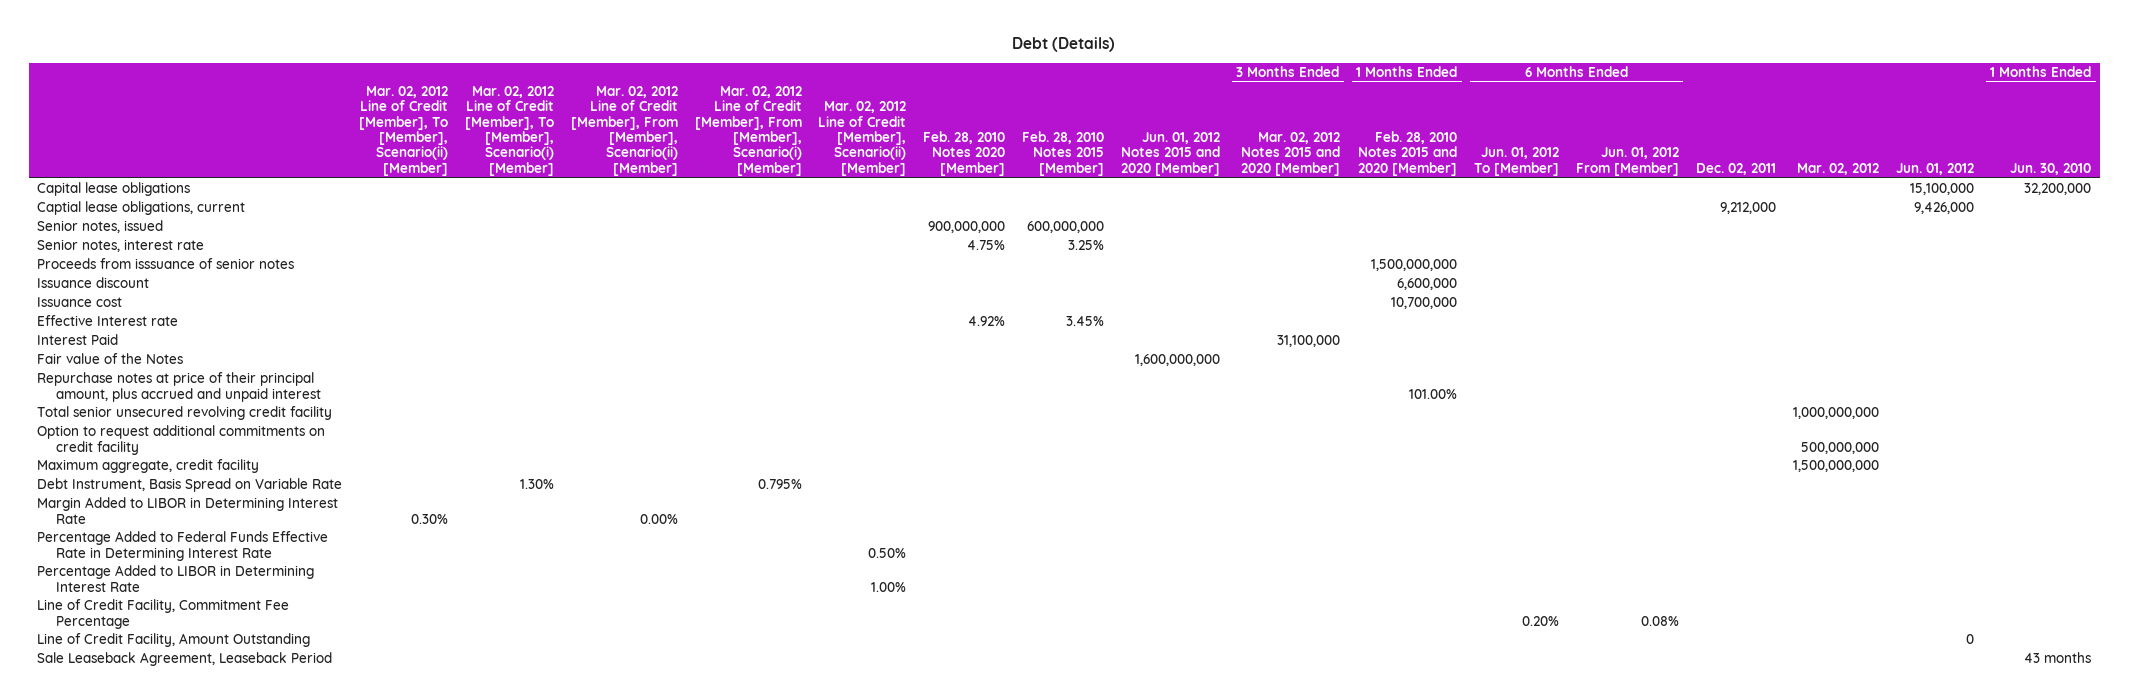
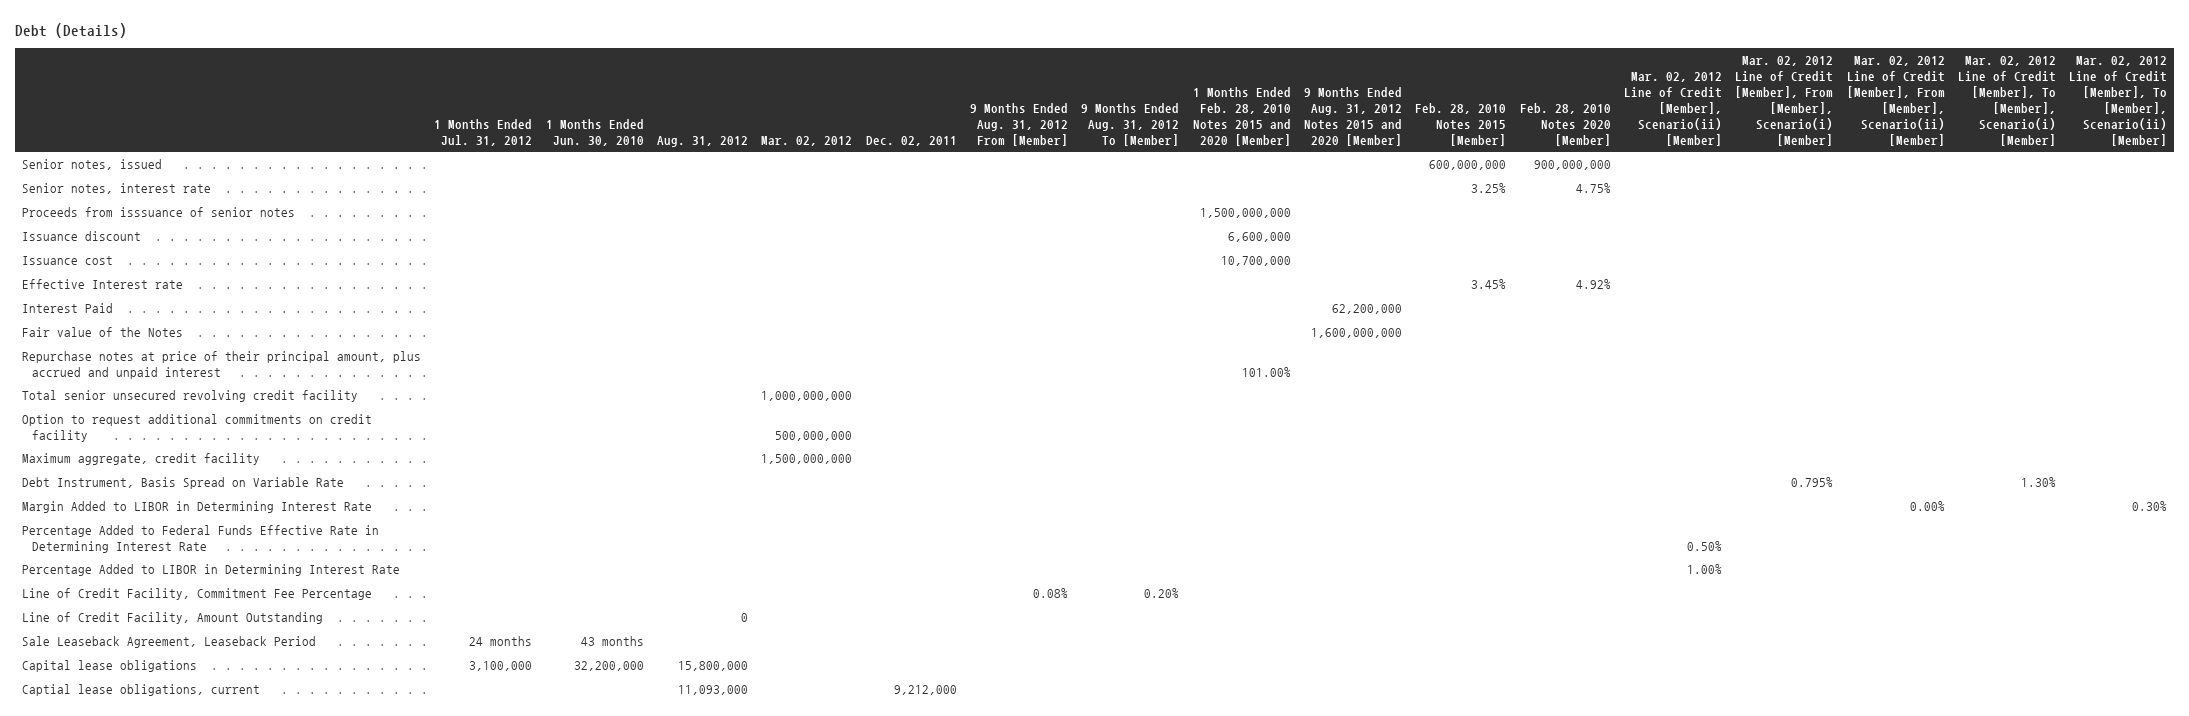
- | Mar. 02, 2012 Line of Credit [Member], To [Member], Scenario(ii) [Member] | Mar. 02, 2012 Line of Credit [Member], To [Member], Scenario(i) [Member] | Mar. 02, 2012 Line of Credit [Member], From [Member], Scenario(ii) [Member] | Mar. 02, 2012 Line of Credit [Member], From [Member], Scenario(i) [Member] | Mar. 02, 2012 Line of Credit [Member], Scenario(ii) [Member] | Feb. 28, 2010 Notes 2020 [Member] | Feb. 28, 2010 Notes 2015 [Member] | Jun. 01, 2012 Notes 2015 and 2020 [Member] | 3 Months Ended Mar. 02, 2012 Notes 2015 and 2020 [Member] | 1 Months Ended Feb. 28, 2010 Notes 2015 and 2020 [Member] | 6 Months Ended Jun. 01, 2012 To [Member] | 6 Months Ended Jun. 01, 2012 From [Member] | Dec. 02, 2011 | Mar. 02, 2012 | Jun. 01, 2012 | 1 Months Ended Jun. 30, 2010
+ | 1 Months Ended Jul. 31, 2012 | 1 Months Ended Jun. 30, 2010 | Aug. 31, 2012 | Mar. 02, 2012 | Dec. 02, 2011 | 9 Months Ended Aug. 31, 2012 From [Member] | 9 Months Ended Aug. 31, 2012 To [Member] | 1 Months Ended Feb. 28, 2010 Notes 2015 and 2020 [Member] | 9 Months Ended Aug. 31, 2012 Notes 2015 and 2020 [Member] | Feb. 28, 2010 Notes 2015 [Member] | Feb. 28, 2010 Notes 2020 [Member] | Mar. 02, 2012 Line of Credit [Member], Scenario(ii) [Member] | Mar. 02, 2012 Line of Credit [Member], From [Member], Scenario(i) [Member] | Mar. 02, 2012 Line of Credit [Member], From [Member], Scenario(ii) [Member] | Mar. 02, 2012 Line of Credit [Member], To [Member], Scenario(i) [Member] | Mar. 02, 2012 Line of Credit [Member], To [Member], Scenario(ii) [Member]
moved down: Capital lease obligations | 3,100,000 | 32,200,000 | 15,800,000 | | | | | | | | | | | | |
moved down: Captial lease obligations, current | | | 11,093,000 | | 9,212,000 | | | | | | | | | | |

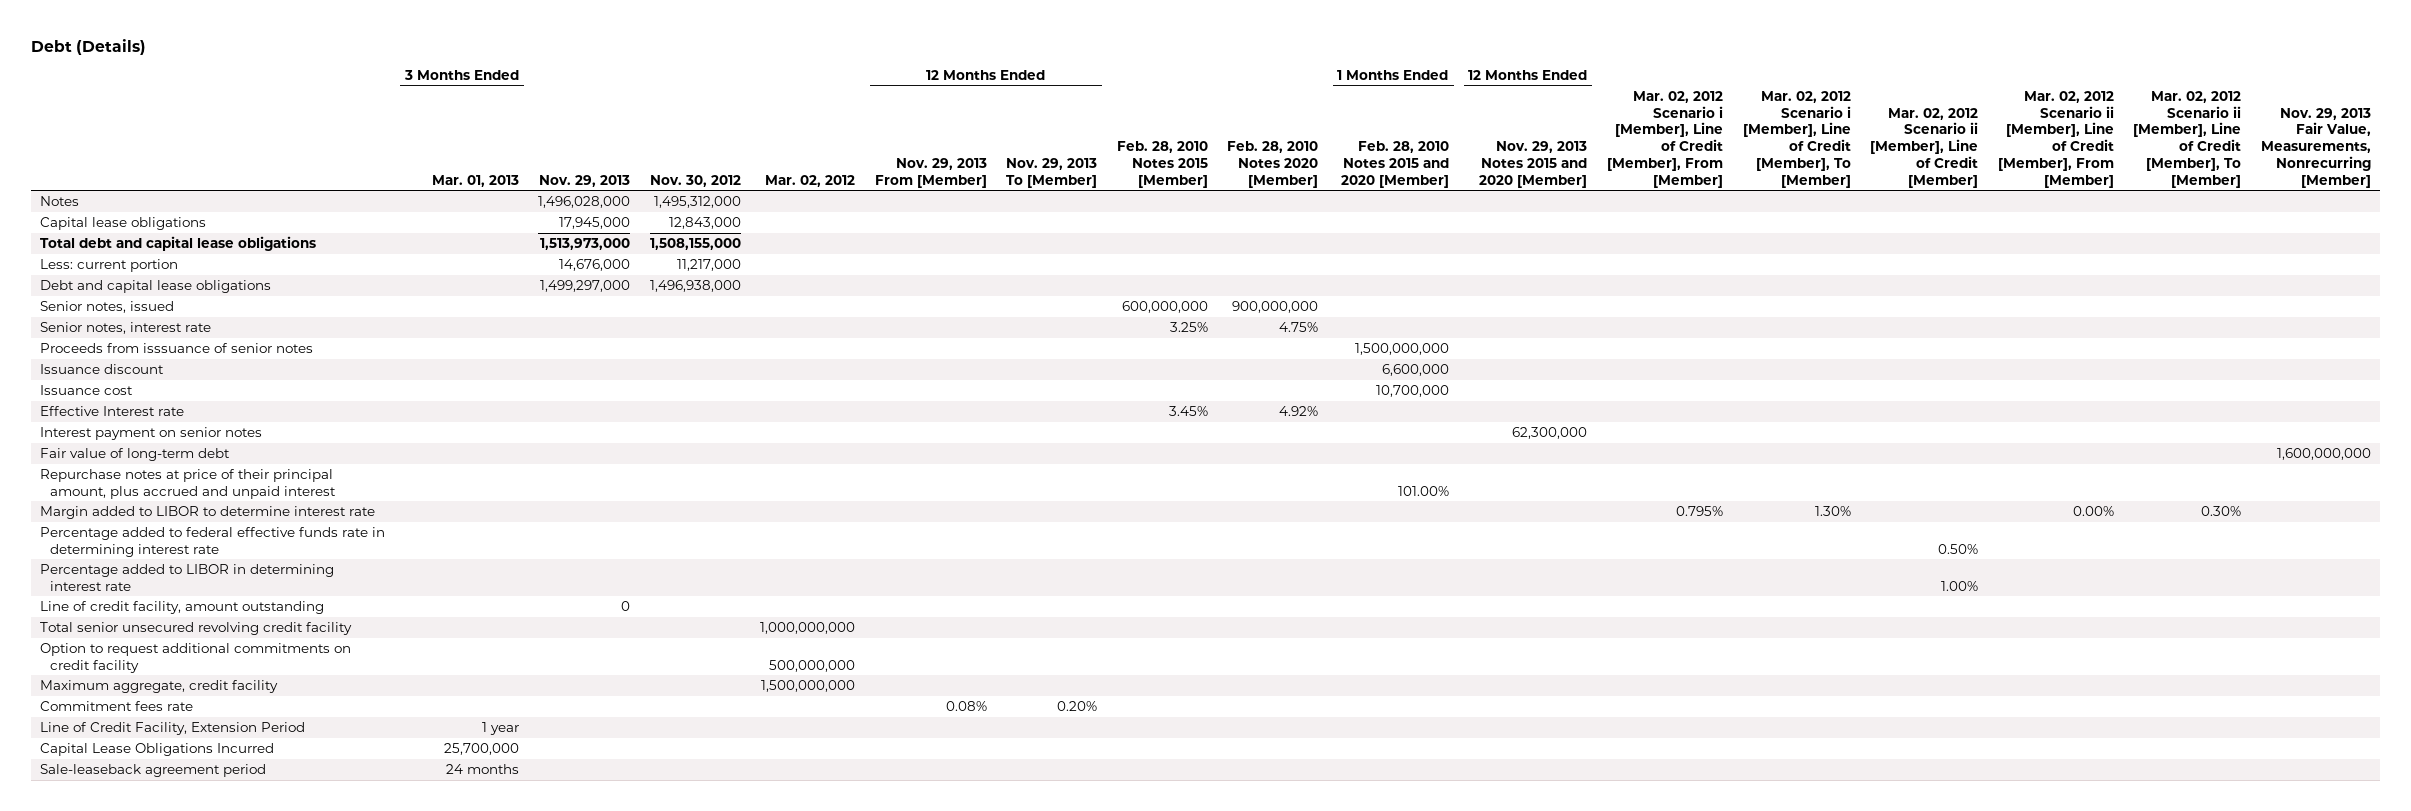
- | 1 Months Ended Jul. 31, 2012 | 1 Months Ended Jun. 30, 2010 | Aug. 31, 2012 | Mar. 02, 2012 | Dec. 02, 2011 | 9 Months Ended Aug. 31, 2012 From [Member] | 9 Months Ended Aug. 31, 2012 To [Member] | 1 Months Ended Feb. 28, 2010 Notes 2015 and 2020 [Member] | 9 Months Ended Aug. 31, 2012 Notes 2015 and 2020 [Member] | Feb. 28, 2010 Notes 2015 [Member] | Feb. 28, 2010 Notes 2020 [Member] | Mar. 02, 2012 Line of Credit [Member], Scenario(ii) [Member] | Mar. 02, 2012 Line of Credit [Member], From [Member], Scenario(i) [Member] | Mar. 02, 2012 Line of Credit [Member], From [Member], Scenario(ii) [Member] | Mar. 02, 2012 Line of Credit [Member], To [Member], Scenario(i) [Member] | Mar. 02, 2012 Line of Credit [Member], To [Member], Scenario(ii) [Member]
+ | 3 Months Ended Mar. 01, 2013 | Nov. 29, 2013 | Nov. 30, 2012 | Mar. 02, 2012 | 12 Months Ended Nov. 29, 2013 From [Member] | 12 Months Ended Nov. 29, 2013 To [Member] | Feb. 28, 2010 Notes 2015 [Member] | Feb. 28, 2010 Notes 2020 [Member] | 1 Months Ended Feb. 28, 2010 Notes 2015 and 2020 [Member] | 12 Months Ended Nov. 29, 2013 Notes 2015 and 2020 [Member] | Mar. 02, 2012 Scenario i [Member], Line of Credit [Member], From [Member] | Mar. 02, 2012 Scenario i [Member], Line of Credit [Member], To [Member] | Mar. 02, 2012 Scenario ii [Member], Line of Credit [Member] | Mar. 02, 2012 Scenario ii [Member], Line of Credit [Member], From [Member] | Mar. 02, 2012 Scenario ii [Member], Line of Credit [Member], To [Member] | Nov. 29, 2013 Fair Value, Measurements, Nonrecurring [Member]
+ Notes | | 1,496,028,000 | 1,495,312,000 | | | | | | | | | | | | |
moved up: Capital lease obligations | | 17,945,000 | 12,843,000 | | | | | | | | | | | | |
+ Total debt and capital lease obligations | | 1,513,973,000 | 1,508,155,000 | | | | | | | | | | | | |
+ Less: current portion | | 14,676,000 | 11,217,000 | | | | | | | | | | | | |
+ Debt and capital lease obligations | | 1,499,297,000 | 1,496,938,000 | | | | | | | | | | | | |
- Interest Paid | | | | | | | | | 62,200,000 | | | | | | |
- Fair value of the Notes | | | | | | | | | 1,600,000,000 | | | | | | |
+ Interest payment on senior notes | | | | | | | | | | 62,300,000 | | | | | |
+ Fair value of long-term debt | | | | | | | | | | | | | | | | 1,600,000,000
+ Margin added to LIBOR to determine interest rate | | | | | | | | | | | 0.795% | 1.30% | | 0.00% | 0.30% |
+ Percentage added to federal effective funds rate in determining interest rate | | | | | | | | | | | | | 0.50% | | |
+ Percentage added to LIBOR in determining interest rate | | | | | | | | | | | | | 1.00% | | |
+ Line of credit facility, amount outstanding | | 0 | | | | | | | | | | | | | |
- Debt Instrument, Basis Spread on Variable Rate | | | | | | | | | | | | | 0.795% | | 1.30% |
- Margin Added to LIBOR in Determining Interest Rate | | | | | | | | | | | | | | 0.00% | | 0.30%
- Percentage Added to Federal Funds Effective Rate in Determining Interest Rate | | | | | | | | | | | | 0.50% | | | |
- Percentage Added to LIBOR in Determining Interest Rate | | | | | | | | | | | | 1.00% | | | |
- Line of Credit Facility, Commitment Fee Percentage | | | | | | 0.08% | 0.20% | | | | | | | | |
- Line of Credit Facility, Amount Outstanding | | | 0 | | | | | | | | | | | | |
- Sale Leaseback Agreement, Leaseback Period | 24 months | 43 months | | | | | | | | | | | | | |
- Captial lease obligations, current | | | 11,093,000 | | 9,212,000 | | | | | | | | | | |
+ Commitment fees rate | | | | | 0.08% | 0.20% | | | | | | | | | |
+ Line of Credit Facility, Extension Period | 1 year | | | | | | | | | | | | | | |
+ Capital Lease Obligations Incurred | 25,700,000 | | | | | | | | | | | | | | |
+ Sale-leaseback agreement period | 24 months | | | | | | | | | | | | | | |

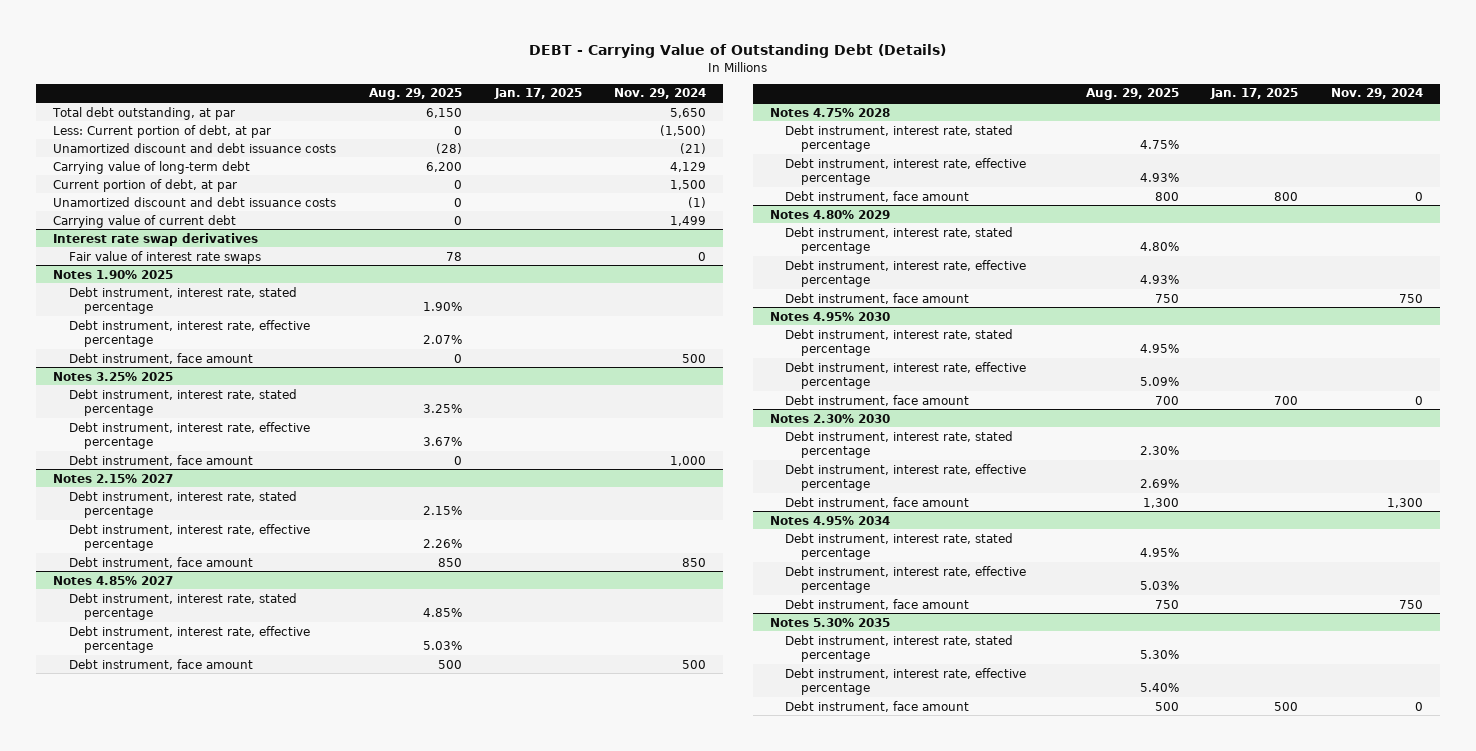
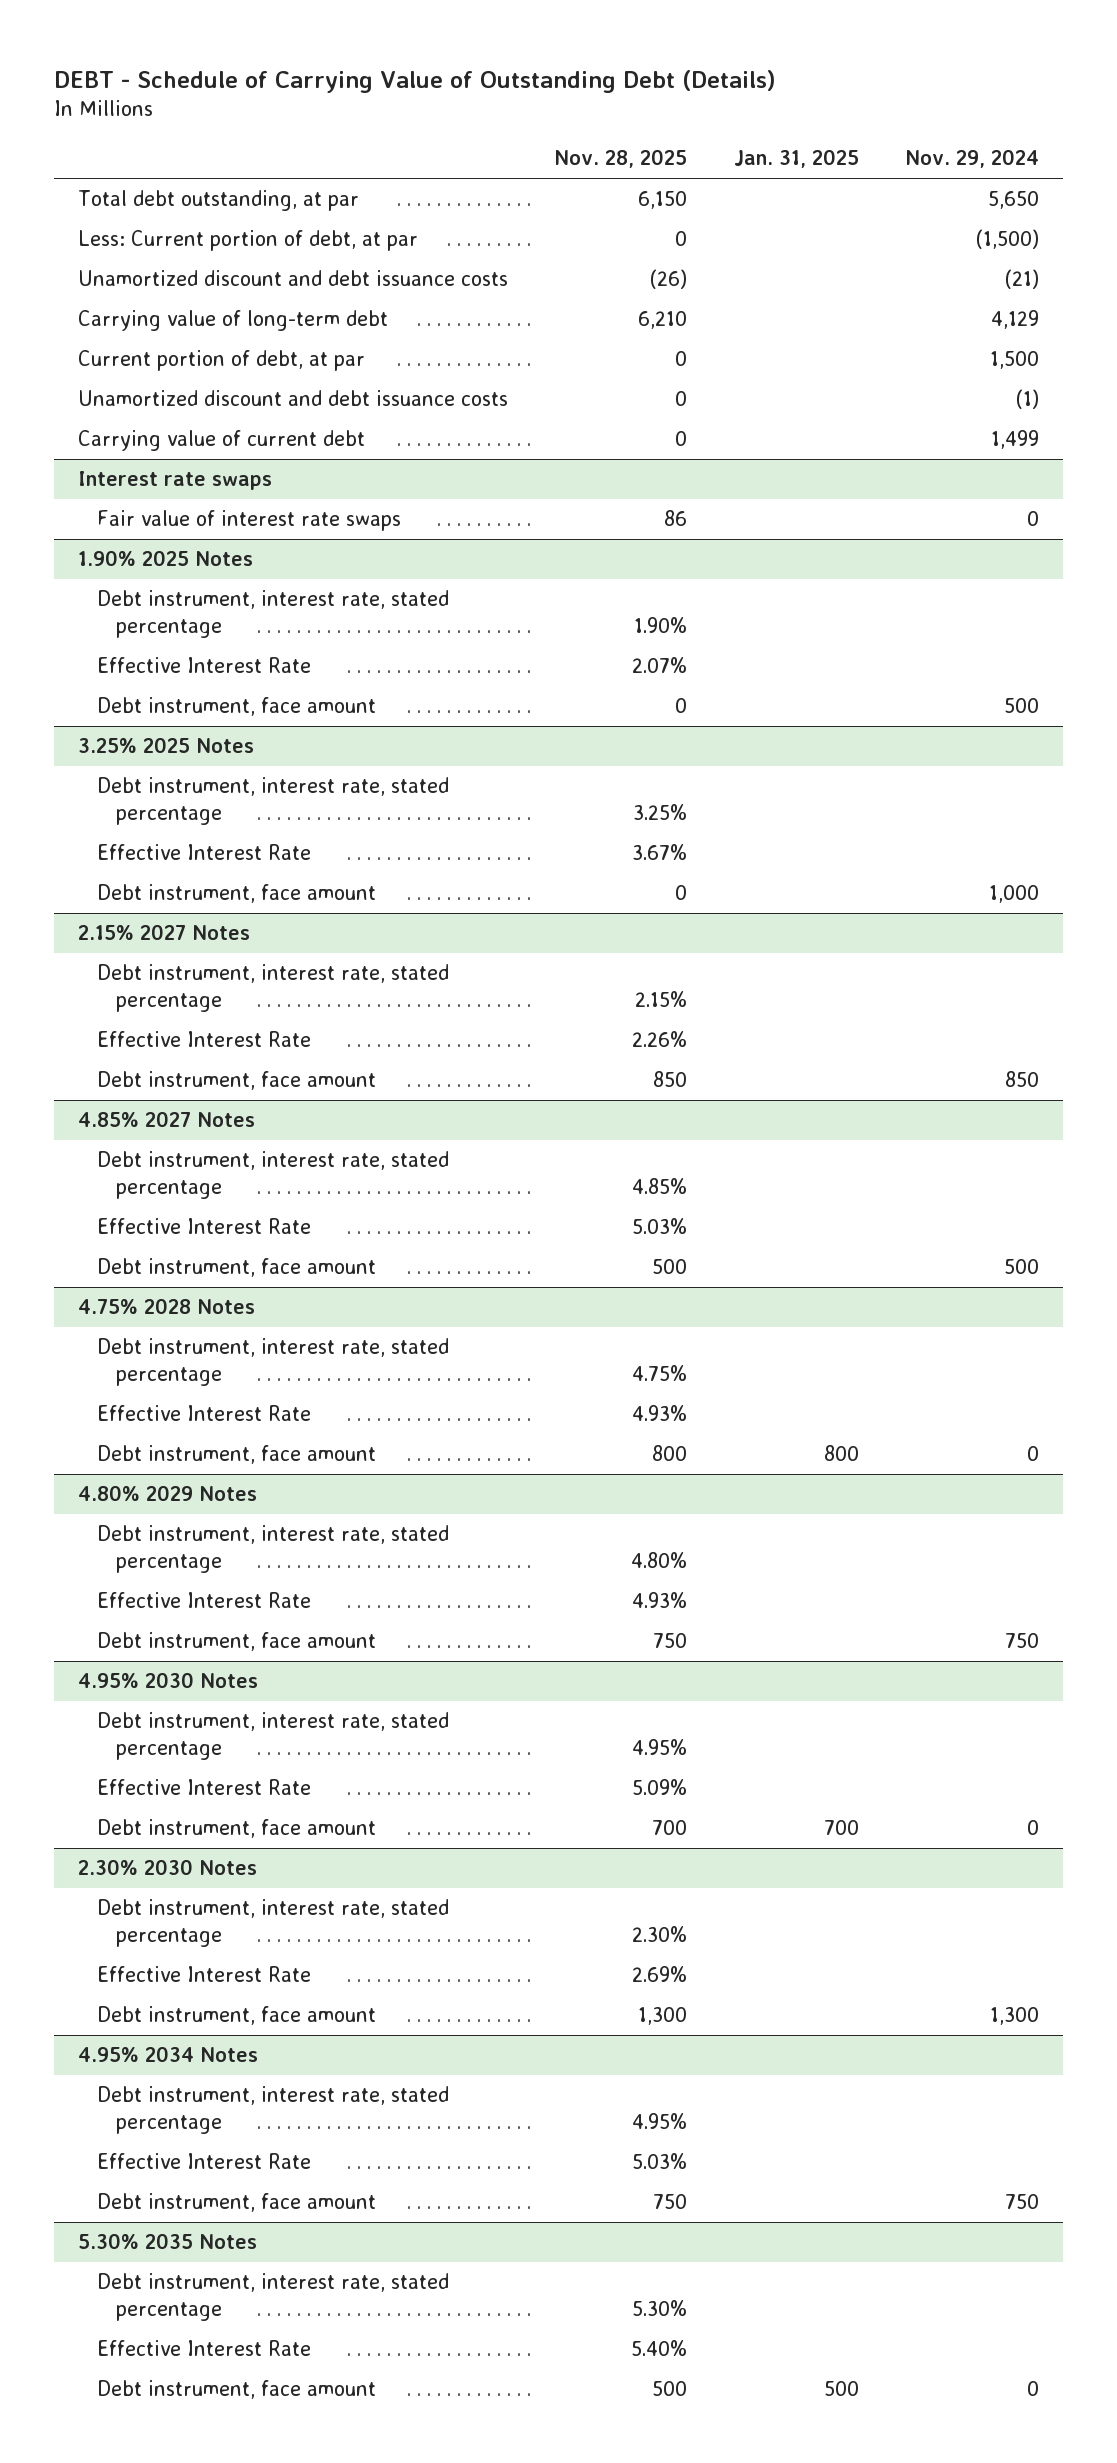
- DEBT - Carrying Value of Outstanding Debt (Details)
+ DEBT - Schedule of Carrying Value of Outstanding Debt (Details)
- | Aug. 29, 2025 | Jan. 17, 2025 | Nov. 29, 2024
+ | Nov. 28, 2025 | Jan. 31, 2025 | Nov. 29, 2024
- Interest rate swap derivatives
+ Interest rate swaps
- Notes 1.90% 2025
+ 1.90% 2025 Notes
- Debt instrument, interest rate, effective percentage | 2.07% | |
+ Effective Interest Rate | 2.07% | |
- Notes 3.25% 2025
+ 3.25% 2025 Notes
- Debt instrument, interest rate, effective percentage | 3.67% | |
+ Effective Interest Rate | 3.67% | |
- Notes 2.15% 2027
+ 2.15% 2027 Notes
- Debt instrument, interest rate, effective percentage | 2.26% | |
+ Effective Interest Rate | 2.26% | |
- Notes 4.85% 2027
+ 4.85% 2027 Notes
- Debt instrument, interest rate, effective percentage | 5.03% | |
+ Effective Interest Rate | 5.03% | |
- Notes 4.75% 2028
+ 4.75% 2028 Notes
- Debt instrument, interest rate, effective percentage | 4.93% | |
+ Effective Interest Rate | 4.93% | |
- Notes 4.80% 2029
+ 4.80% 2029 Notes
- Debt instrument, interest rate, effective percentage | 4.93% | |
+ Effective Interest Rate | 4.93% | |
- Notes 4.95% 2030
+ 4.95% 2030 Notes
- Debt instrument, interest rate, effective percentage | 5.09% | |
+ Effective Interest Rate | 5.09% | |
- Notes 2.30% 2030
+ 2.30% 2030 Notes
- Debt instrument, interest rate, effective percentage | 2.69% | |
+ Effective Interest Rate | 2.69% | |
- Notes 4.95% 2034
+ 4.95% 2034 Notes
- Debt instrument, interest rate, effective percentage | 5.03% | |
+ Effective Interest Rate | 5.03% | |
- Notes 5.30% 2035
+ 5.30% 2035 Notes
- Debt instrument, interest rate, effective percentage | 5.40% | |
+ Effective Interest Rate | 5.40% | |

